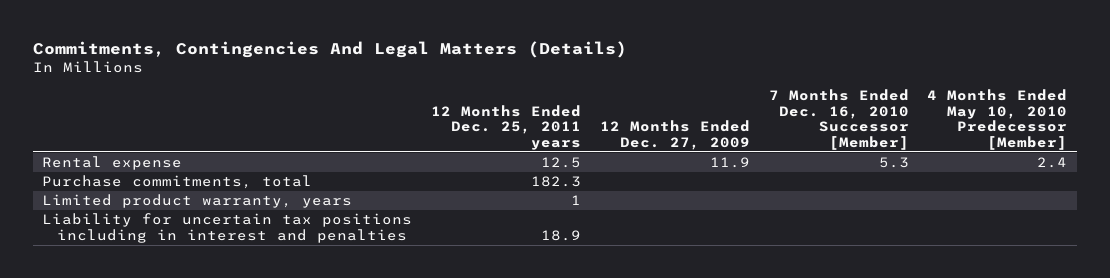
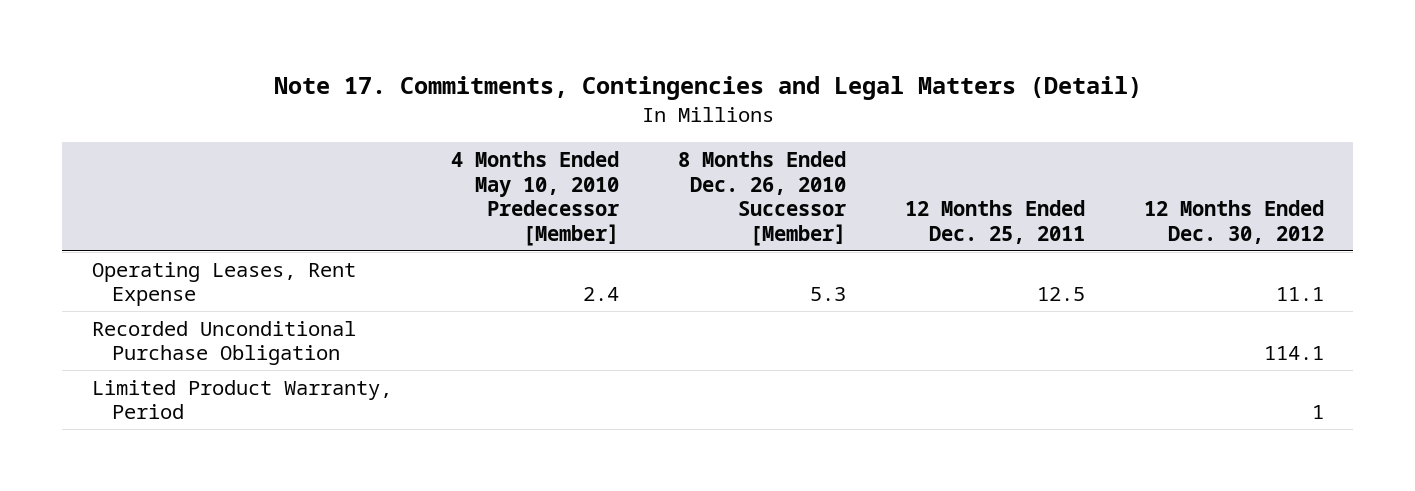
- Commitments, Contingencies And Legal Matters (Details)
+ Note 17. Commitments, Contingencies and Legal Matters (Detail)
- | 12 Months Ended Dec. 25, 2011 years | 12 Months Ended Dec. 27, 2009 | 7 Months Ended Dec. 16, 2010 Successor [Member] | 4 Months Ended May 10, 2010 Predecessor [Member]
+ | 4 Months Ended May 10, 2010 Predecessor [Member] | 8 Months Ended Dec. 26, 2010 Successor [Member] | 12 Months Ended Dec. 25, 2011 | 12 Months Ended Dec. 30, 2012
- Rental expense | 12.5 | 11.9 | 5.3 | 2.4
- Purchase commitments, total | 182.3 | | |
- Limited product warranty, years | 1 | | |
- Liability for uncertain tax positions including in interest and penalties | 18.9 | | |
+ Operating Leases, Rent Expense | 2.4 | 5.3 | 12.5 | 11.1
+ Recorded Unconditional Purchase Obligation | | | | 114.1
+ Limited Product Warranty, Period | | | | 1

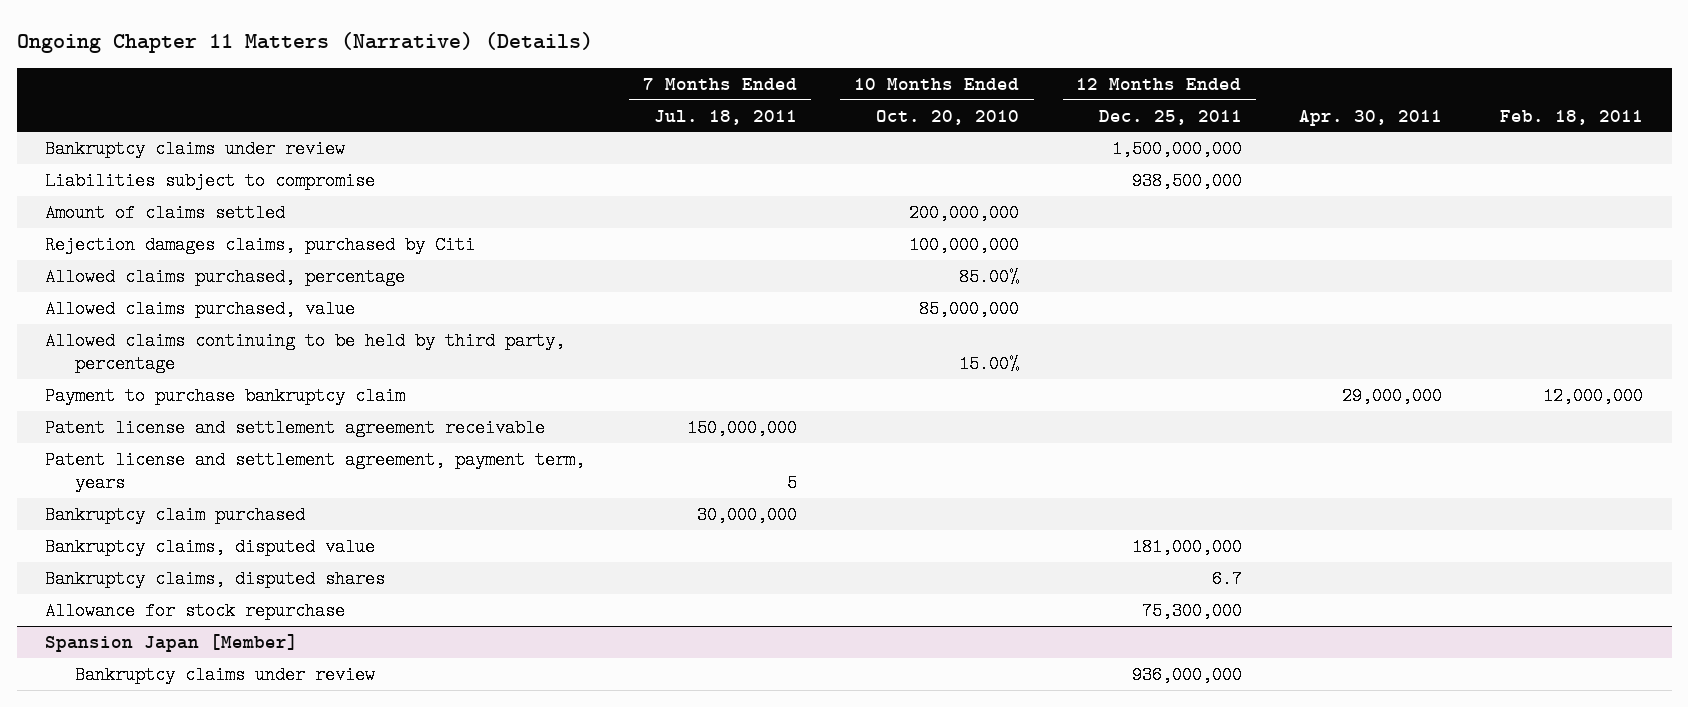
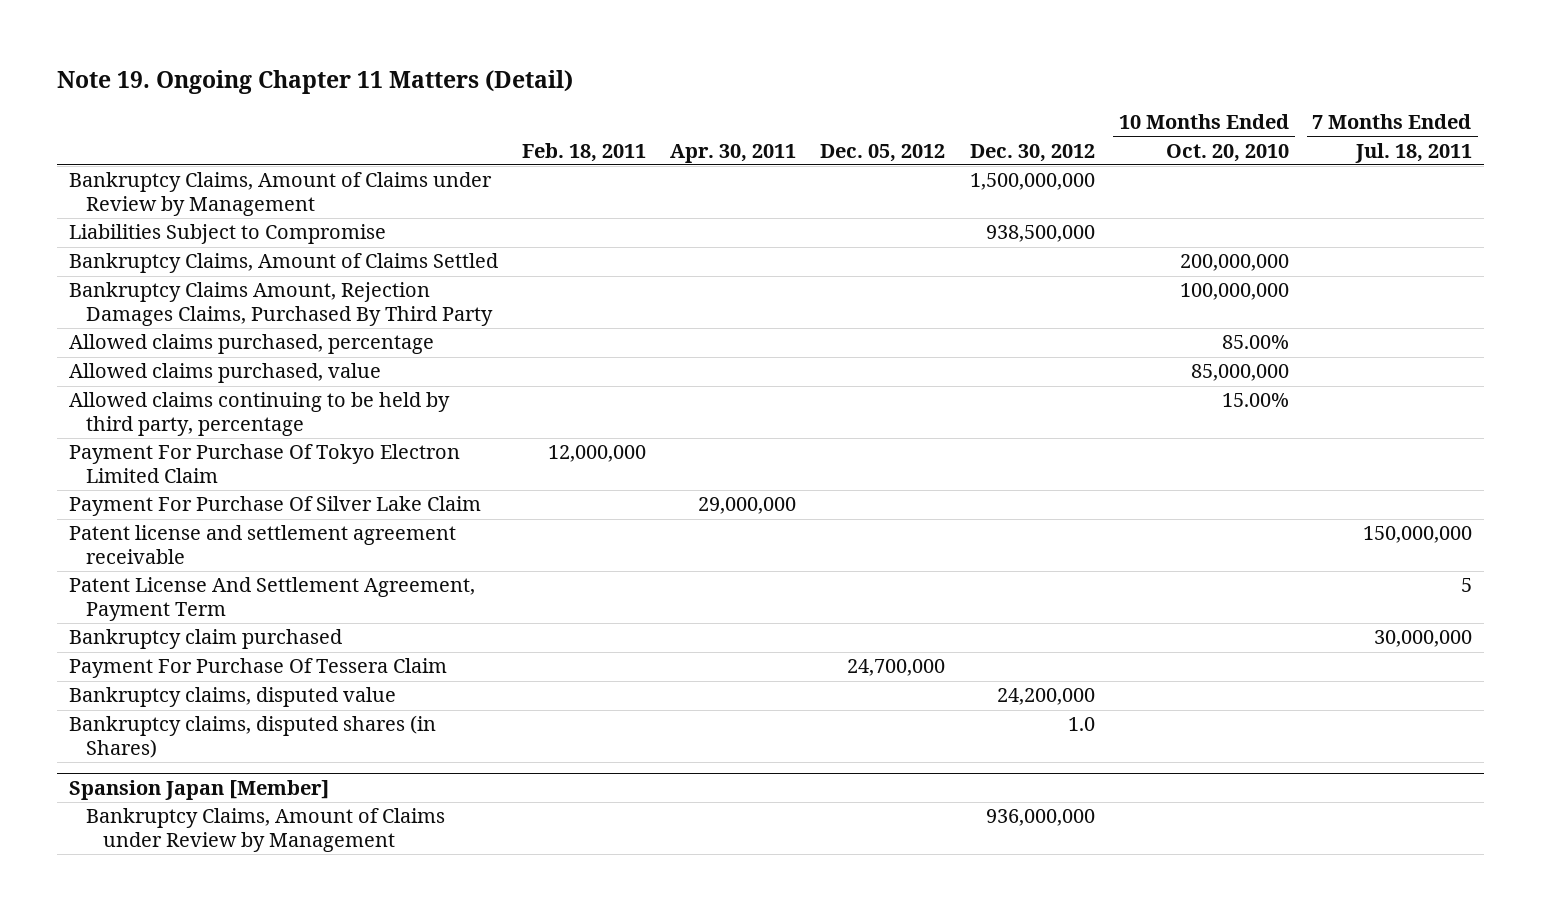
- Ongoing Chapter 11 Matters (Narrative) (Details)
+ Note 19. Ongoing Chapter 11 Matters (Detail)
- | 7 Months Ended Jul. 18, 2011 | 10 Months Ended Oct. 20, 2010 | 12 Months Ended Dec. 25, 2011 | Apr. 30, 2011 | Feb. 18, 2011
+ | Feb. 18, 2011 | Apr. 30, 2011 | Dec. 05, 2012 | Dec. 30, 2012 | 10 Months Ended Oct. 20, 2010 | 7 Months Ended Jul. 18, 2011
- Bankruptcy claims under review | | | 1,500,000,000 | |
- Liabilities subject to compromise | | | 938,500,000 | |
- Amount of claims settled | | 200,000,000 | | |
- Rejection damages claims, purchased by Citi | | 100,000,000 | | |
+ Bankruptcy Claims, Amount of Claims under Review by Management | | | | 1,500,000,000 | |
+ Liabilities Subject to Compromise | | | | 938,500,000 | |
+ Bankruptcy Claims, Amount of Claims Settled | | | | | 200,000,000 |
+ Bankruptcy Claims Amount, Rejection Damages Claims, Purchased By Third Party | | | | | 100,000,000 |
- Payment to purchase bankruptcy claim | | | | 29,000,000 | 12,000,000
+ Payment For Purchase Of Tokyo Electron Limited Claim | 12,000,000 | | | | |
+ Payment For Purchase Of Silver Lake Claim | | 29,000,000 | | | |
- Patent license and settlement agreement, payment term, years | 5 | | | |
+ Patent License And Settlement Agreement, Payment Term | | | | | | 5
+ Payment For Purchase Of Tessera Claim | | | 24,700,000 | | |
- Bankruptcy claims, disputed shares | | | 6.7 | |
- Allowance for stock repurchase | | | 75,300,000 | |
+ Bankruptcy claims, disputed shares (in Shares) | | | | 1.0 | |
@ Spansion Japan [Member]
- Bankruptcy claims under review | | | 936,000,000 | |
+ Bankruptcy Claims, Amount of Claims under Review by Management | | | | 936,000,000 | |

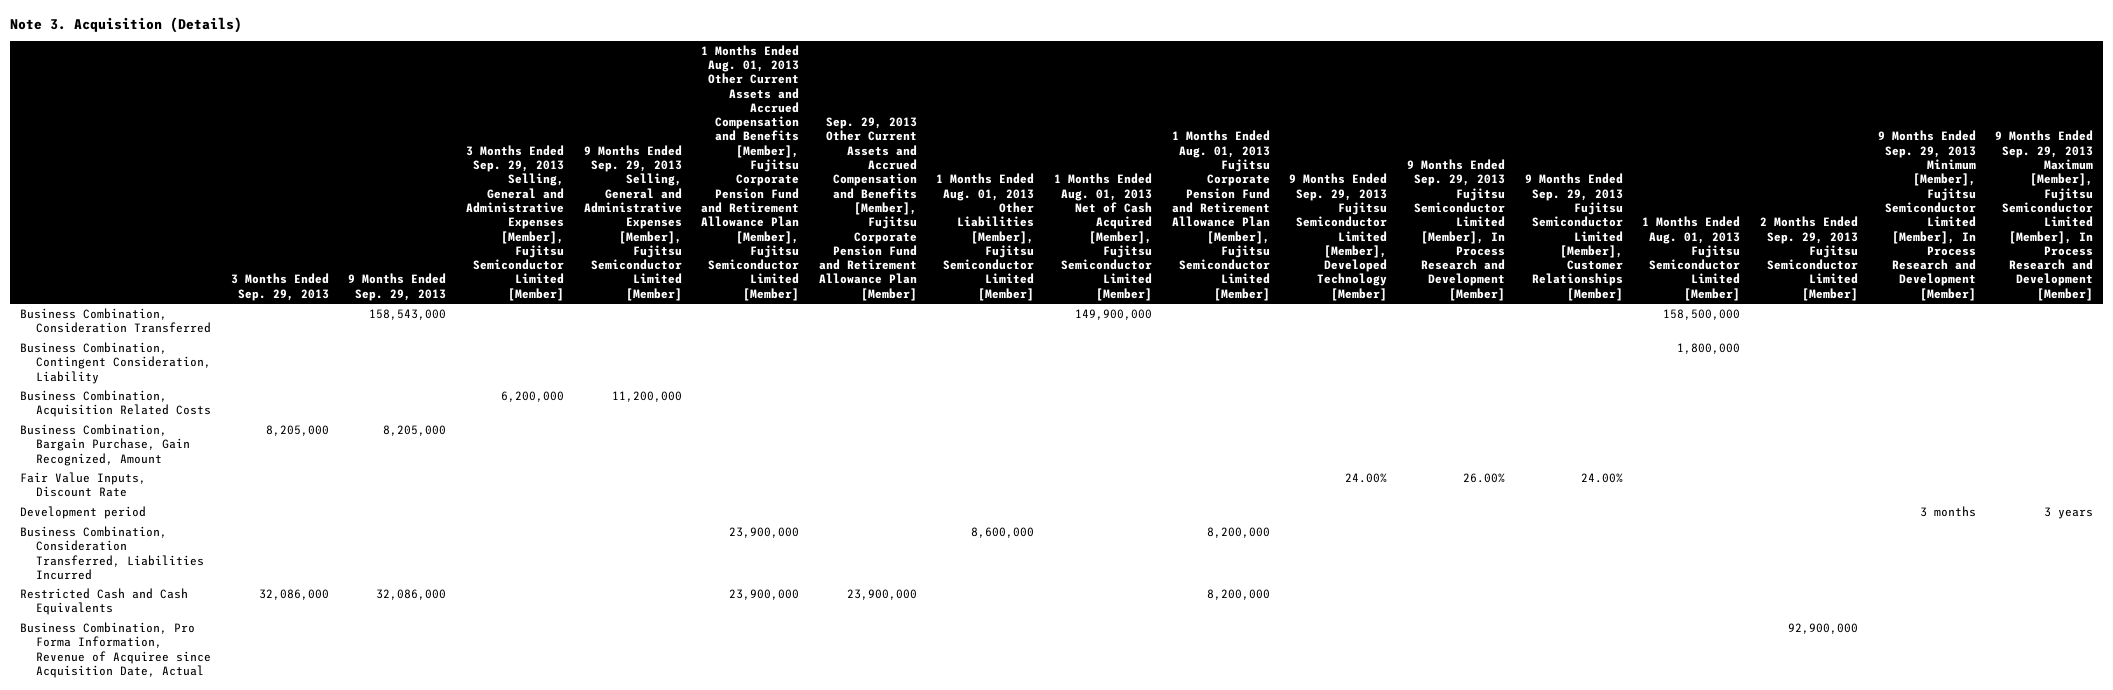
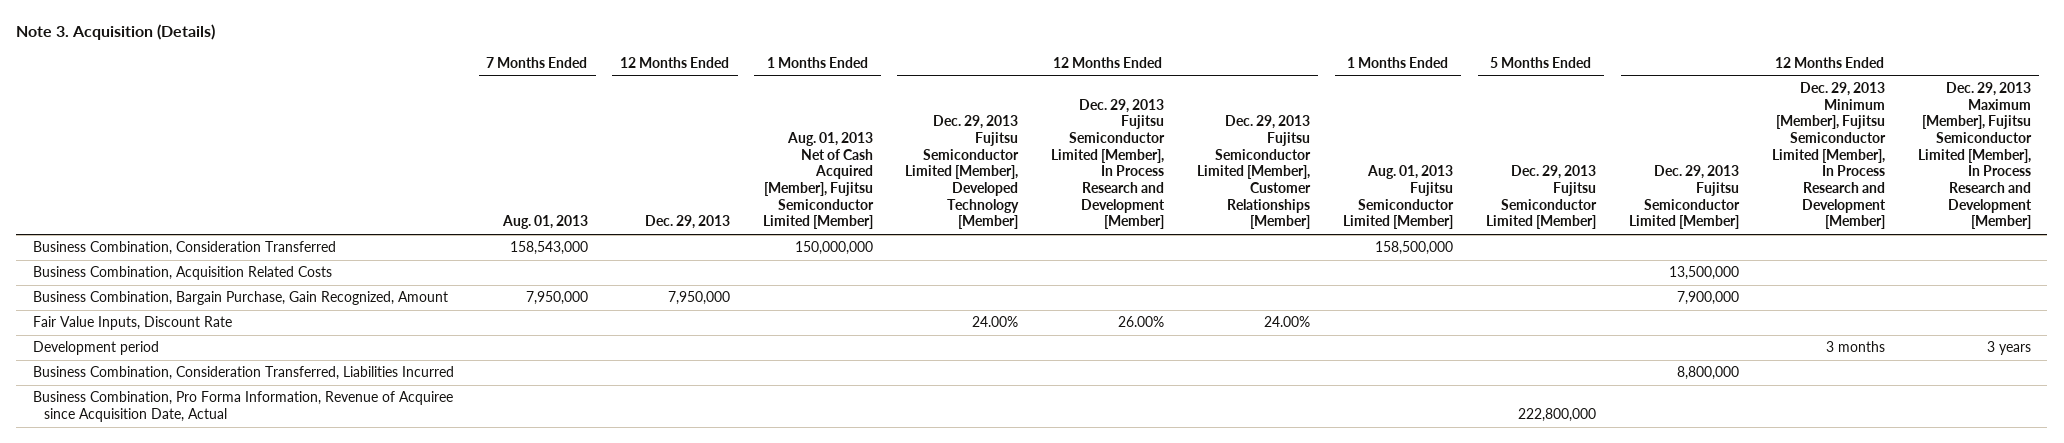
- | 3 Months Ended Sep. 29, 2013 | 9 Months Ended Sep. 29, 2013 | 3 Months Ended Sep. 29, 2013 Selling, General and Administrative Expenses [Member], Fujitsu Semiconductor Limited [Member] | 9 Months Ended Sep. 29, 2013 Selling, General and Administrative Expenses [Member], Fujitsu Semiconductor Limited [Member] | 1 Months Ended Aug. 01, 2013 Other Current Assets and Accrued Compensation and Benefits [Member], Fujitsu Corporate Pension Fund and Retirement Allowance Plan [Member], Fujitsu Semiconductor Limited [Member] | Sep. 29, 2013 Other Current Assets and Accrued Compensation and Benefits [Member], Fujitsu Corporate Pension Fund and Retirement Allowance Plan [Member] | 1 Months Ended Aug. 01, 2013 Other Liabilities [Member], Fujitsu Semiconductor Limited [Member] | 1 Months Ended Aug. 01, 2013 Net of Cash Acquired [Member], Fujitsu Semiconductor Limited [Member] | 1 Months Ended Aug. 01, 2013 Fujitsu Corporate Pension Fund and Retirement Allowance Plan [Member], Fujitsu Semiconductor Limited [Member] | 9 Months Ended Sep. 29, 2013 Fujitsu Semiconductor Limited [Member], Developed Technology [Member] | 9 Months Ended Sep. 29, 2013 Fujitsu Semiconductor Limited [Member], In Process Research and Development [Member] | 9 Months Ended Sep. 29, 2013 Fujitsu Semiconductor Limited [Member], Customer Relationships [Member] | 1 Months Ended Aug. 01, 2013 Fujitsu Semiconductor Limited [Member] | 2 Months Ended Sep. 29, 2013 Fujitsu Semiconductor Limited [Member] | 9 Months Ended Sep. 29, 2013 Minimum [Member], Fujitsu Semiconductor Limited [Member], In Process Research and Development [Member] | 9 Months Ended Sep. 29, 2013 Maximum [Member], Fujitsu Semiconductor Limited [Member], In Process Research and Development [Member]
+ | 7 Months Ended Aug. 01, 2013 | 12 Months Ended Dec. 29, 2013 | 1 Months Ended Aug. 01, 2013 Net of Cash Acquired [Member], Fujitsu Semiconductor Limited [Member] | 12 Months Ended Dec. 29, 2013 Fujitsu Semiconductor Limited [Member], Developed Technology [Member] | 12 Months Ended Dec. 29, 2013 Fujitsu Semiconductor Limited [Member], In Process Research and Development [Member] | 12 Months Ended Dec. 29, 2013 Fujitsu Semiconductor Limited [Member], Customer Relationships [Member] | 1 Months Ended Aug. 01, 2013 Fujitsu Semiconductor Limited [Member] | 5 Months Ended Dec. 29, 2013 Fujitsu Semiconductor Limited [Member] | 12 Months Ended Dec. 29, 2013 Fujitsu Semiconductor Limited [Member] | 12 Months Ended Dec. 29, 2013 Minimum [Member], Fujitsu Semiconductor Limited [Member], In Process Research and Development [Member] | 12 Months Ended Dec. 29, 2013 Maximum [Member], Fujitsu Semiconductor Limited [Member], In Process Research and Development [Member]
- Business Combination, Consideration Transferred | | 158,543,000 | | | | | | 149,900,000 | | | | | 158,500,000 | | |
- Business Combination, Contingent Consideration, Liability | | | | | | | | | | | | | 1,800,000 | | |
+ Business Combination, Consideration Transferred | 158,543,000 | | 150,000,000 | | | | 158,500,000 | | | |
- Restricted Cash and Cash Equivalents | 32,086,000 | 32,086,000 | | | 23,900,000 | 23,900,000 | | | 8,200,000 | | | | | | |

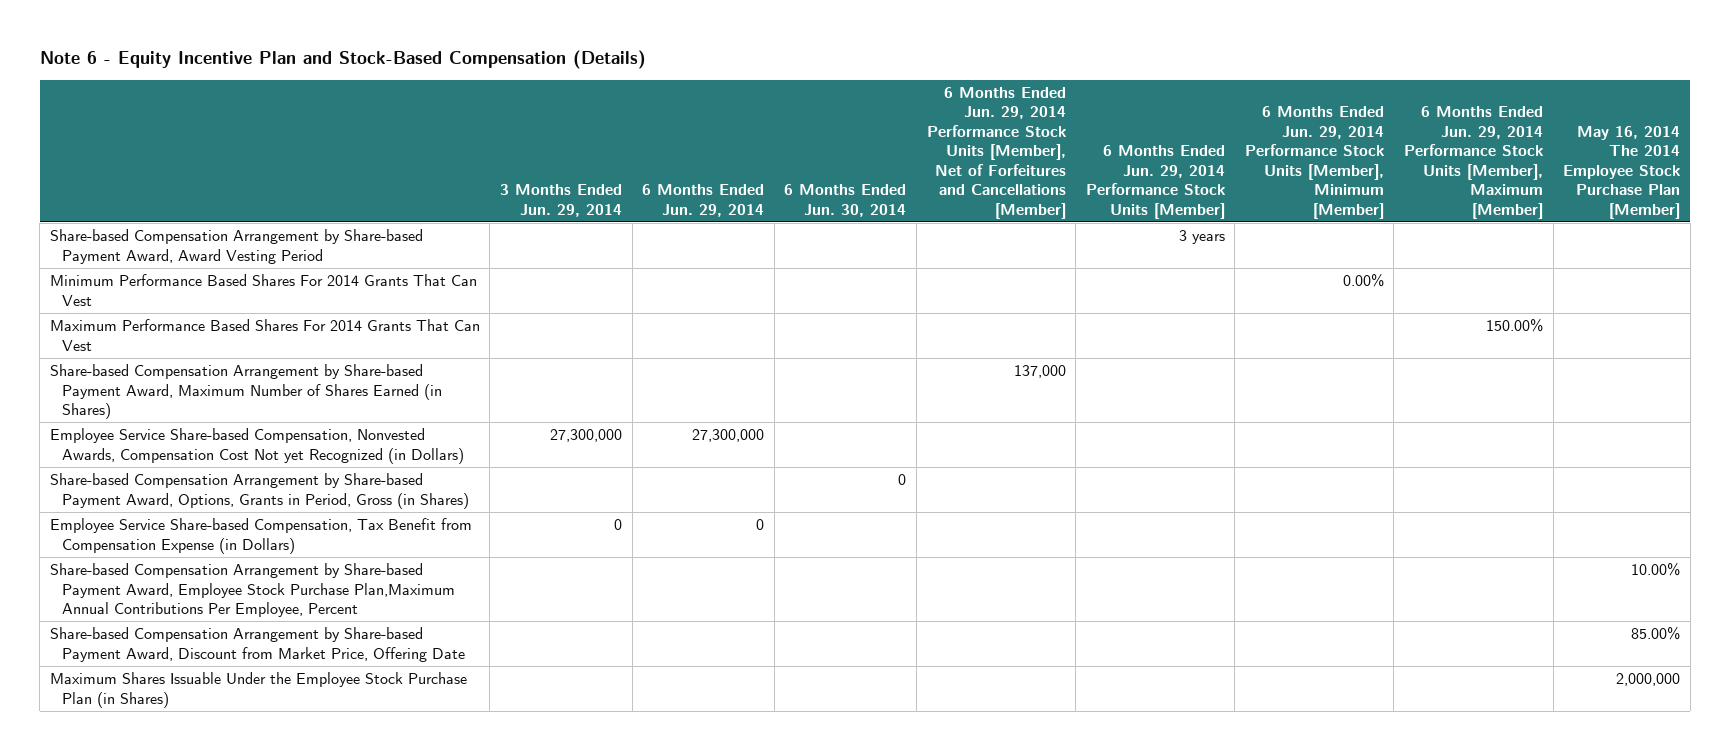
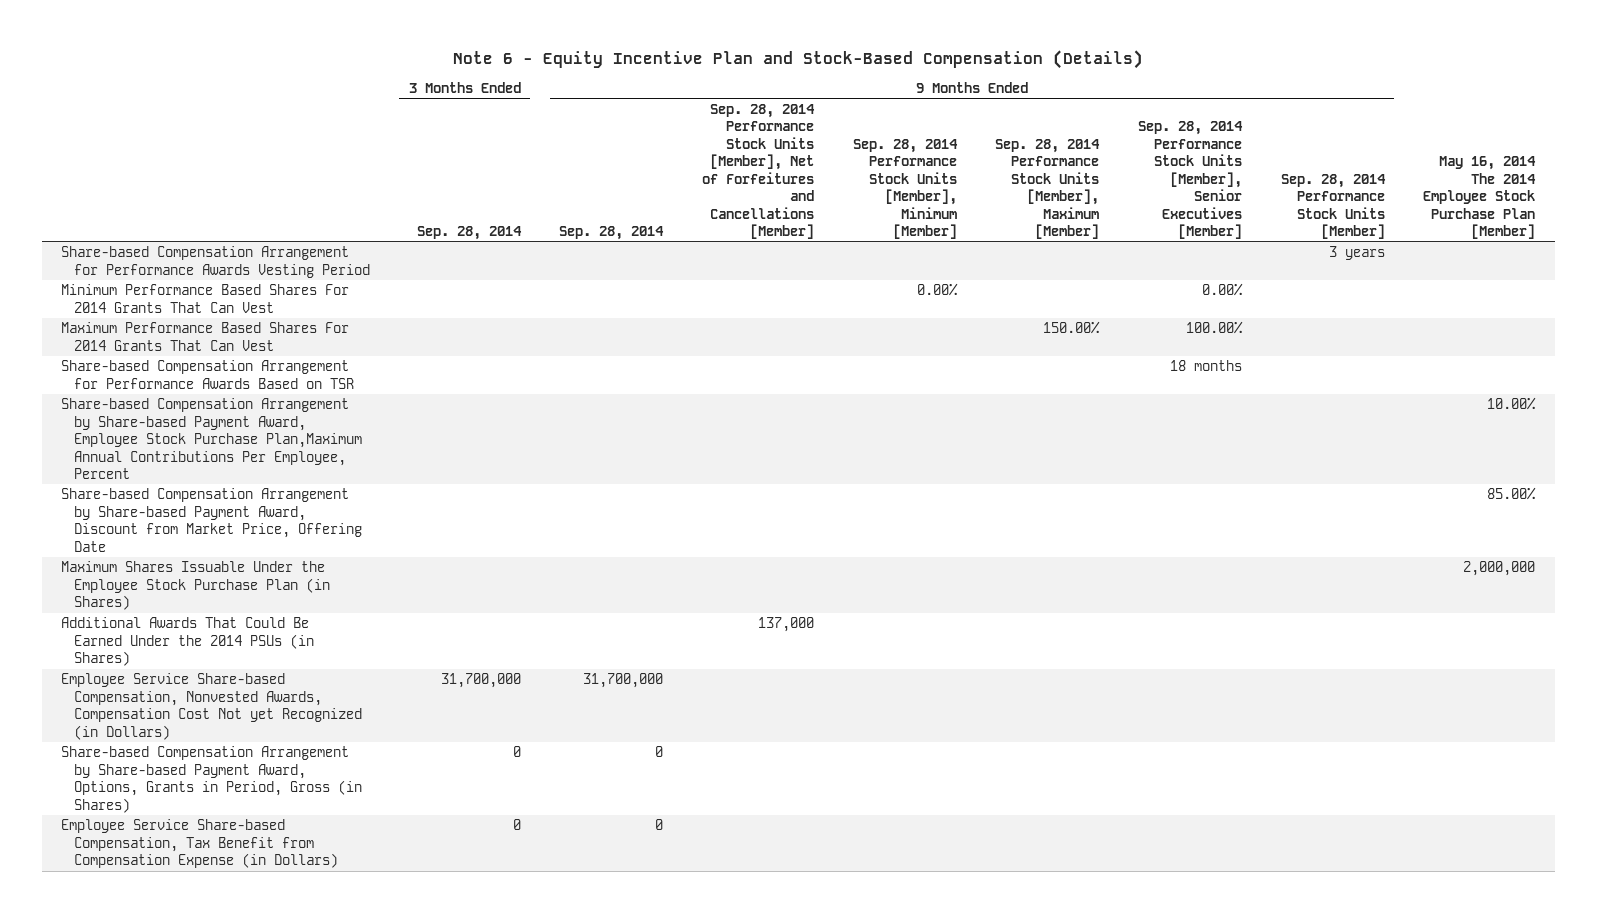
- | 3 Months Ended Jun. 29, 2014 | 6 Months Ended Jun. 29, 2014 | 6 Months Ended Jun. 30, 2014 | 6 Months Ended Jun. 29, 2014 Performance Stock Units [Member], Net of Forfeitures and Cancellations [Member] | 6 Months Ended Jun. 29, 2014 Performance Stock Units [Member] | 6 Months Ended Jun. 29, 2014 Performance Stock Units [Member], Minimum [Member] | 6 Months Ended Jun. 29, 2014 Performance Stock Units [Member], Maximum [Member] | May 16, 2014 The 2014 Employee Stock Purchase Plan [Member]
+ | 3 Months Ended Sep. 28, 2014 | 9 Months Ended Sep. 28, 2014 | 9 Months Ended Sep. 28, 2014 Performance Stock Units [Member], Net of Forfeitures and Cancellations [Member] | 9 Months Ended Sep. 28, 2014 Performance Stock Units [Member], Minimum [Member] | 9 Months Ended Sep. 28, 2014 Performance Stock Units [Member], Maximum [Member] | 9 Months Ended Sep. 28, 2014 Performance Stock Units [Member], Senior Executives [Member] | 9 Months Ended Sep. 28, 2014 Performance Stock Units [Member] | May 16, 2014 The 2014 Employee Stock Purchase Plan [Member]
- Share-based Compensation Arrangement by Share-based Payment Award, Award Vesting Period | | | | | 3 years | | |
+ Share-based Compensation Arrangement for Performance Awards Vesting Period | | | | | | | 3 years |
- Share-based Compensation Arrangement by Share-based Payment Award, Maximum Number of Shares Earned (in Shares) | | | | 137,000 | | | |
+ Share-based Compensation Arrangement for Performance Awards Based on TSR | | | | | | 18 months | |
+ Additional Awards That Could Be Earned Under the 2014 PSUs (in Shares) | | | 137,000 | | | | |
moved down: Employee Service Share-based Compensation, Nonvested Awards, Compensation Cost Not yet Recognized (in Dollars) | 31,700,000 | 31,700,000 | | | | | |
moved down: Share-based Compensation Arrangement by Share-based Payment Award, Options, Grants in Period, Gross (in Shares) | 0 | 0 | | | | | |
moved down: Employee Service Share-based Compensation, Tax Benefit from Compensation Expense (in Dollars) | 0 | 0 | | | | | |

